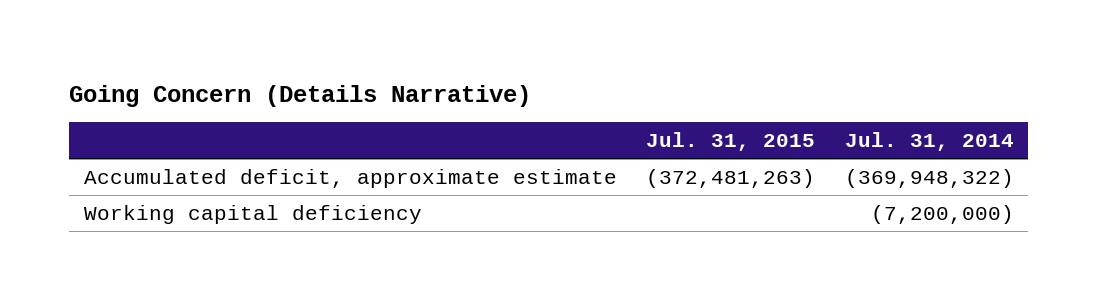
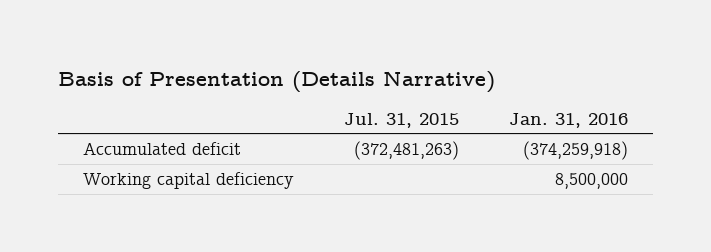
- Going Concern (Details Narrative)
+ Basis of Presentation (Details Narrative)
- | Jul. 31, 2015 | Jul. 31, 2014
+ | Jul. 31, 2015 | Jan. 31, 2016
- Accumulated deficit, approximate estimate | (372,481,263) | (369,948,322)
+ Accumulated deficit | (372,481,263) | (374,259,918)

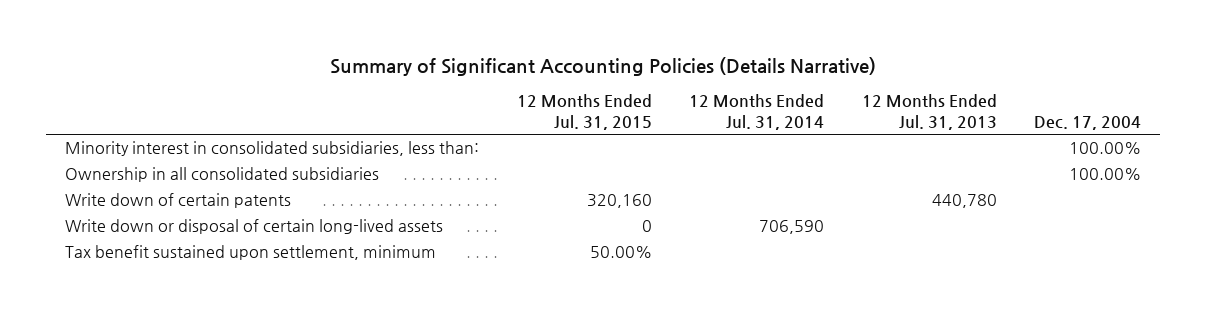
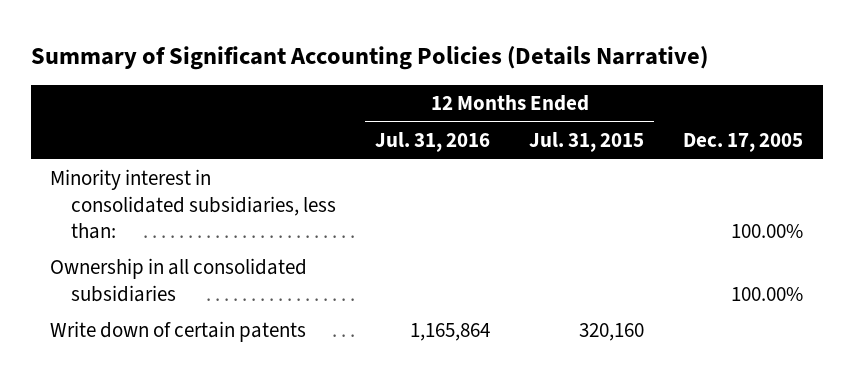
- | 12 Months Ended Jul. 31, 2015 | 12 Months Ended Jul. 31, 2014 | 12 Months Ended Jul. 31, 2013 | Dec. 17, 2004
+ | 12 Months Ended Jul. 31, 2016 | 12 Months Ended Jul. 31, 2015 | Dec. 17, 2005
- Write down or disposal of certain long-lived assets | 0 | 706,590 | |
- Tax benefit sustained upon settlement, minimum | 50.00% | | |

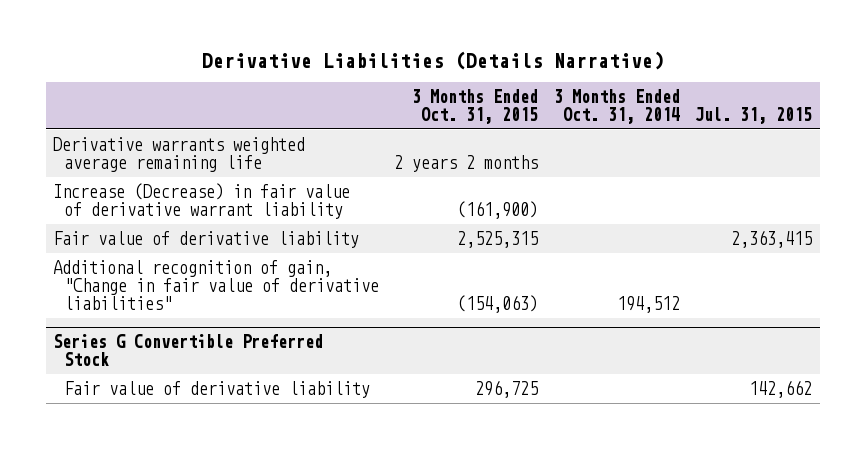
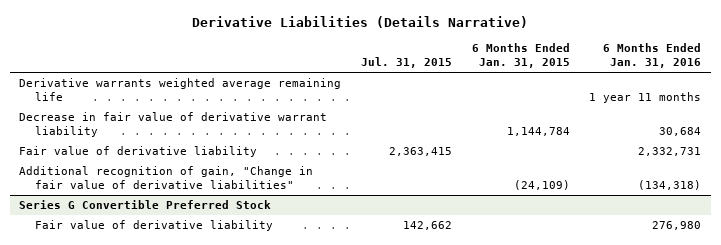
- | 3 Months Ended Oct. 31, 2015 | 3 Months Ended Oct. 31, 2014 | Jul. 31, 2015
+ | Jul. 31, 2015 | 6 Months Ended Jan. 31, 2015 | 6 Months Ended Jan. 31, 2016
- Increase (Decrease) in fair value of derivative warrant liability | (161,900) | |
+ Decrease in fair value of derivative warrant liability | | 1,144,784 | 30,684

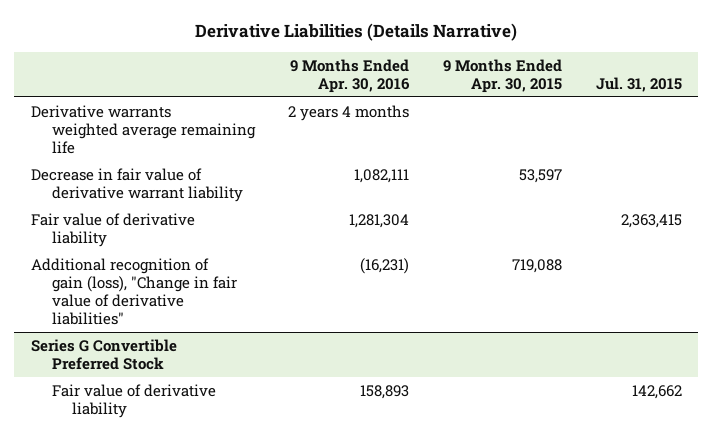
- | Jul. 31, 2015 | 6 Months Ended Jan. 31, 2015 | 6 Months Ended Jan. 31, 2016
+ | 9 Months Ended Apr. 30, 2016 | 9 Months Ended Apr. 30, 2015 | Jul. 31, 2015
- Additional recognition of gain, "Change in fair value of derivative liabilities" | | (24,109) | (134,318)
+ Additional recognition of gain (loss), "Change in fair value of derivative liabilities" | (16,231) | 719,088 |

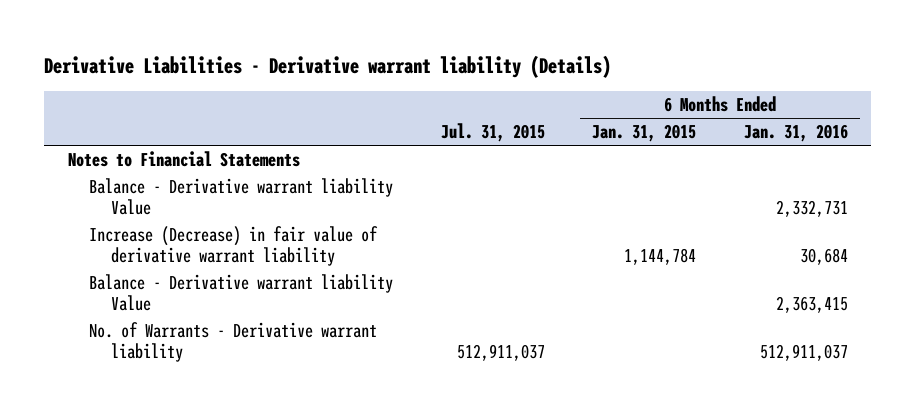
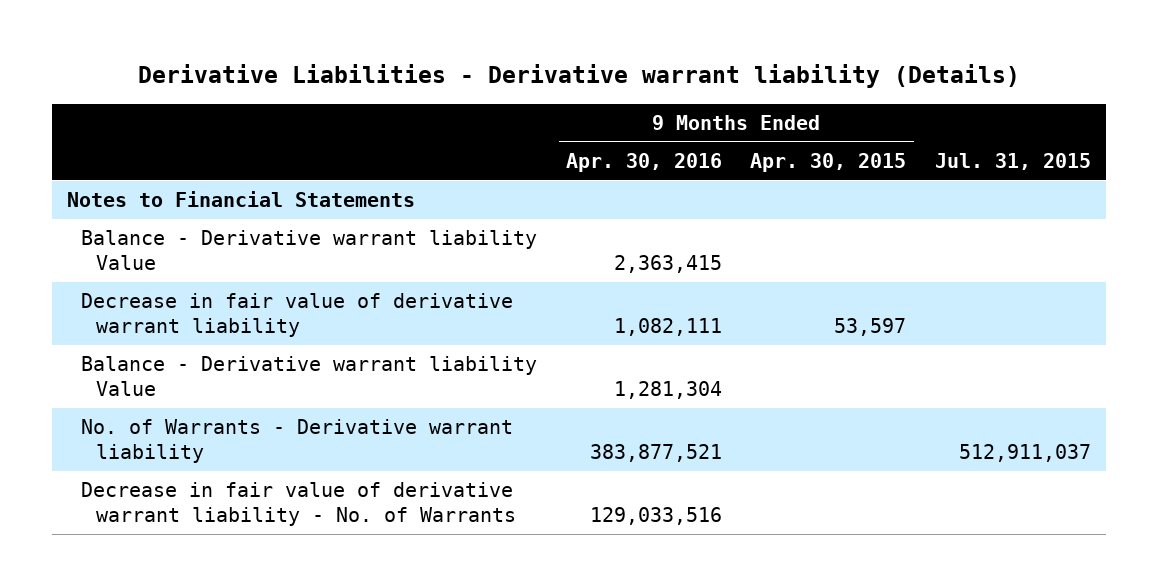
- | Jul. 31, 2015 | 6 Months Ended Jan. 31, 2015 | 6 Months Ended Jan. 31, 2016
+ | 9 Months Ended Apr. 30, 2016 | 9 Months Ended Apr. 30, 2015 | Jul. 31, 2015
- Increase (Decrease) in fair value of derivative warrant liability | | 1,144,784 | 30,684
+ Decrease in fair value of derivative warrant liability | 1,082,111 | 53,597 |
+ Decrease in fair value of derivative warrant liability - No. of Warrants | 129,033,516 | |

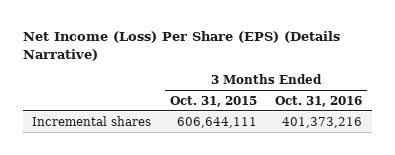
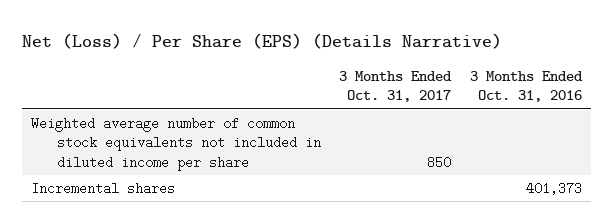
- Net Income (Loss) Per Share (EPS) (Details Narrative)
+ Net (Loss) / Per Share (EPS) (Details Narrative)
- | 3 Months Ended Oct. 31, 2015 | 3 Months Ended Oct. 31, 2016
+ | 3 Months Ended Oct. 31, 2017 | 3 Months Ended Oct. 31, 2016
- Incremental shares | 606,644,111 | 401,373,216
+ Weighted average number of common stock equivalents not included in diluted income per share | 850 |
+ Incremental shares | | 401,373

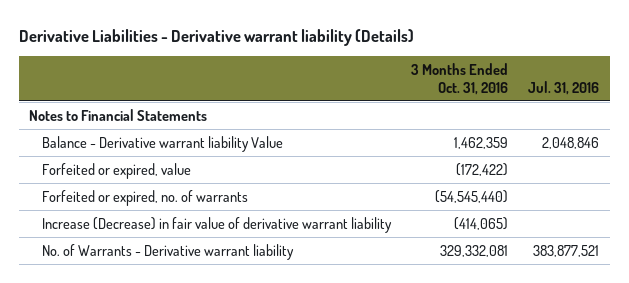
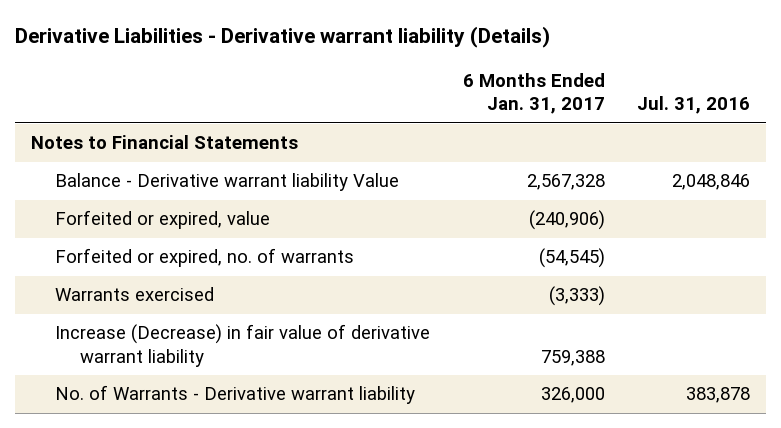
- | 3 Months Ended Oct. 31, 2016 | Jul. 31, 2016
+ | 6 Months Ended Jan. 31, 2017 | Jul. 31, 2016
+ Warrants exercised | (3,333) |
- No. of Warrants - Derivative warrant liability | 329,332,081 | 383,877,521
+ No. of Warrants - Derivative warrant liability | 326,000 | 383,878

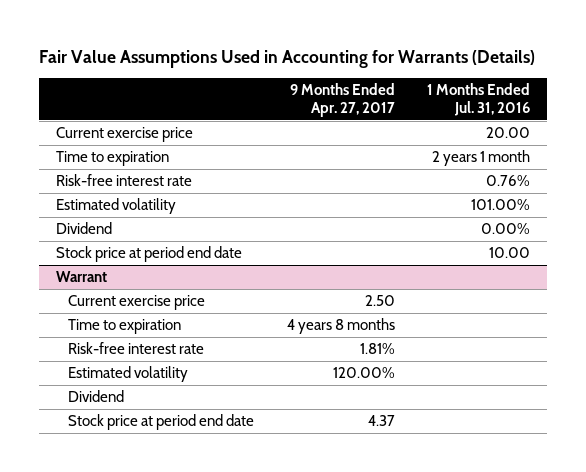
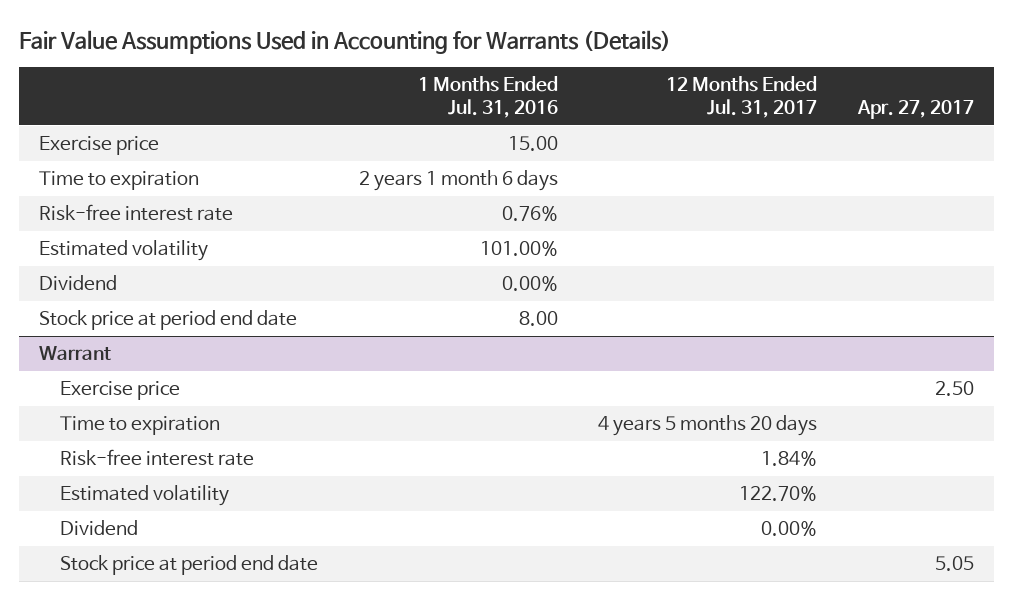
- | 9 Months Ended Apr. 27, 2017 | 1 Months Ended Jul. 31, 2016
+ | 1 Months Ended Jul. 31, 2016 | 12 Months Ended Jul. 31, 2017 | Apr. 27, 2017
- Current exercise price | | 20.00
- Time to expiration | | 2 years 1 month
+ Exercise price | 15.00 | |
+ Time to expiration | 2 years 1 month 6 days | |
- Stock price at period end date | | 10.00
+ Stock price at period end date | 8.00 | |
@ Warrant
- Current exercise price | 2.50 |
+ Exercise price | | | 2.50

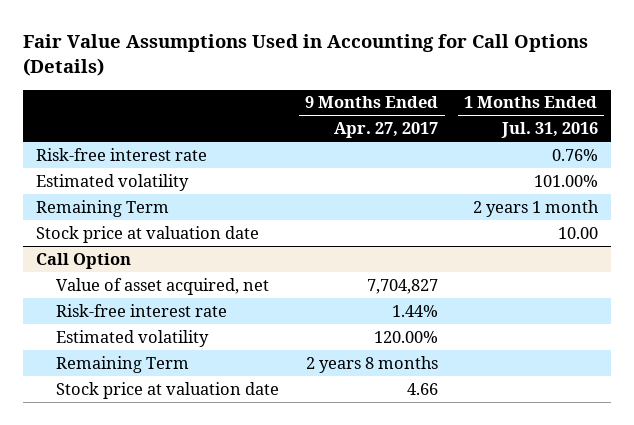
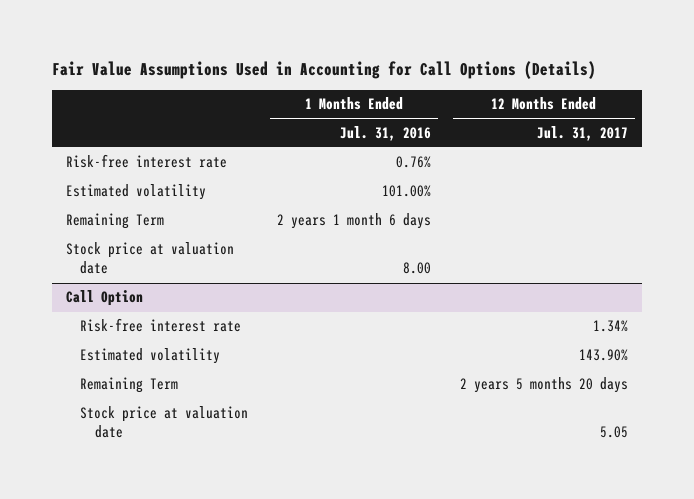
- | 9 Months Ended Apr. 27, 2017 | 1 Months Ended Jul. 31, 2016
+ | 1 Months Ended Jul. 31, 2016 | 12 Months Ended Jul. 31, 2017
- Remaining Term | | 2 years 1 month
- Stock price at valuation date | | 10.00
+ Remaining Term | 2 years 1 month 6 days |
+ Stock price at valuation date | 8.00 |
@ Call Option
- Value of asset acquired, net | 7,704,827 |

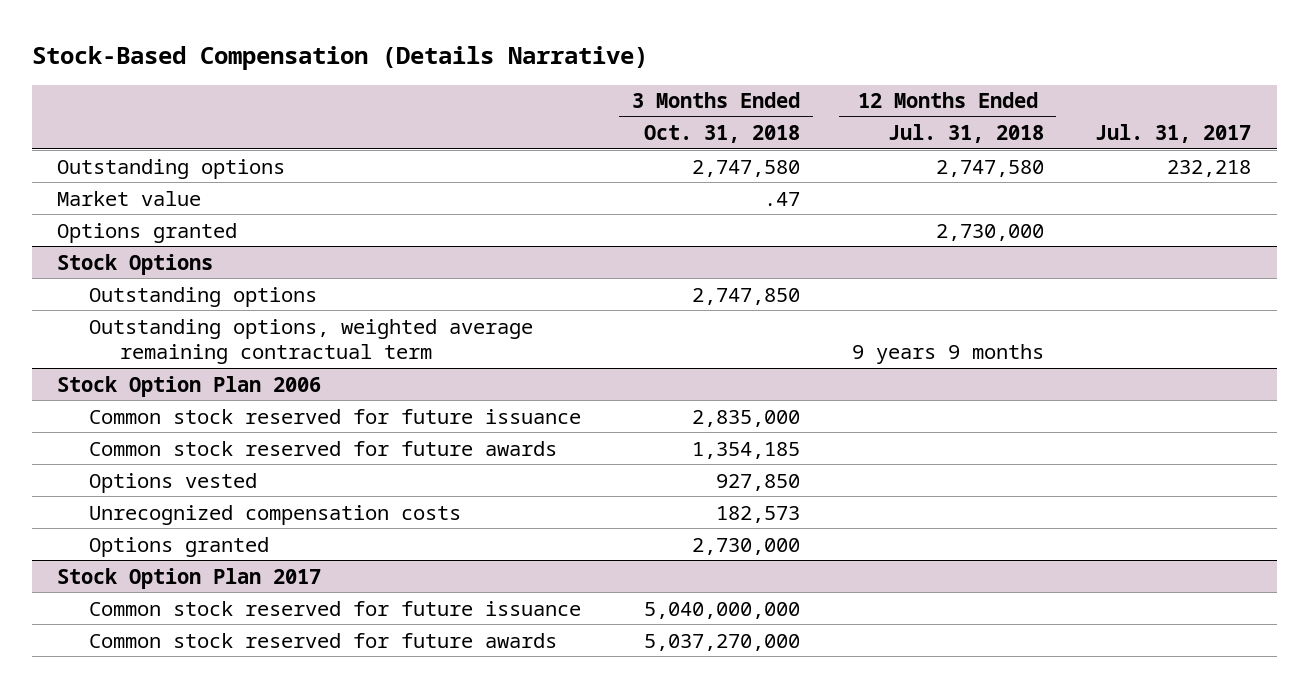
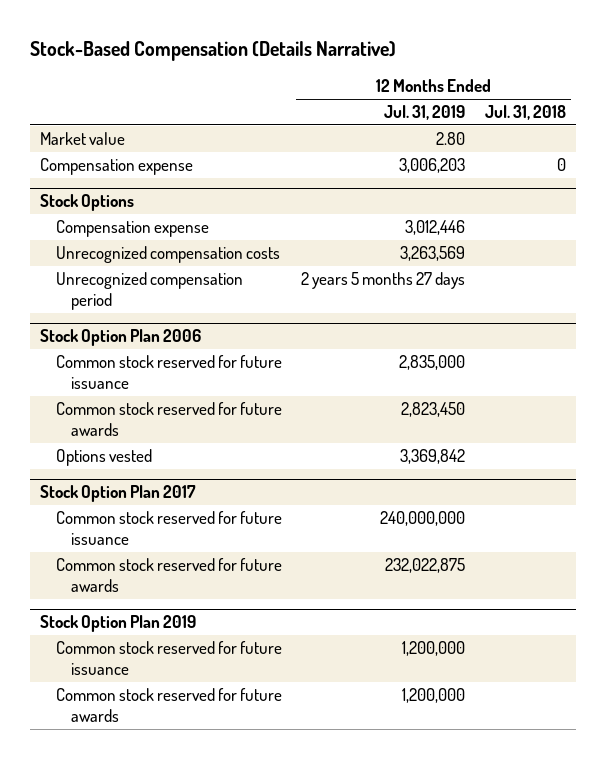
- | 3 Months Ended Oct. 31, 2018 | 12 Months Ended Jul. 31, 2018 | Jul. 31, 2017
+ | 12 Months Ended Jul. 31, 2019 | 12 Months Ended Jul. 31, 2018
- Outstanding options | 2,747,580 | 2,747,580 | 232,218
- Options granted | | 2,730,000 |
+ Compensation expense | 3,006,203 | 0
@ Stock Options
- Outstanding options | 2,747,850 | |
- Outstanding options, weighted average remaining contractual term | | 9 years 9 months |
+ Compensation expense | 3,012,446 |
+ Unrecognized compensation costs | 3,263,569 |
+ Unrecognized compensation period | 2 years 5 months 27 days |
@ Stock Option Plan 2006
- Unrecognized compensation costs | 182,573 | |
- Options granted | 2,730,000 | |
+ Stock Option Plan 2019
+ Common stock reserved for future issuance | 1,200,000 |
+ Common stock reserved for future awards | 1,200,000 |

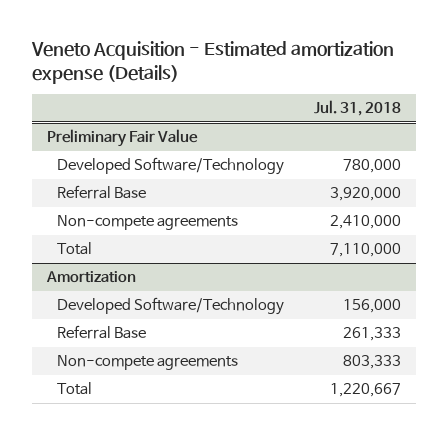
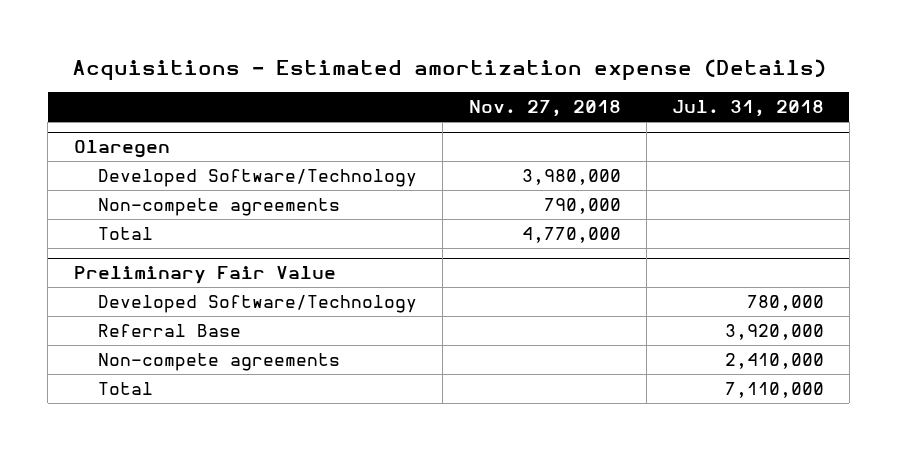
- Veneto Acquisition - Estimated amortization expense (Details)
+ Acquisitions - Estimated amortization expense (Details)
- | Jul. 31, 2018
+ | Nov. 27, 2018 | Jul. 31, 2018
+ Olaregen
+ Developed Software/Technology | 3,980,000 |
+ Non-compete agreements | 790,000 |
+ Total | 4,770,000 |
- Amortization
- Developed Software/Technology | 156,000
- Referral Base | 261,333
- Non-compete agreements | 803,333
- Total | 1,220,667

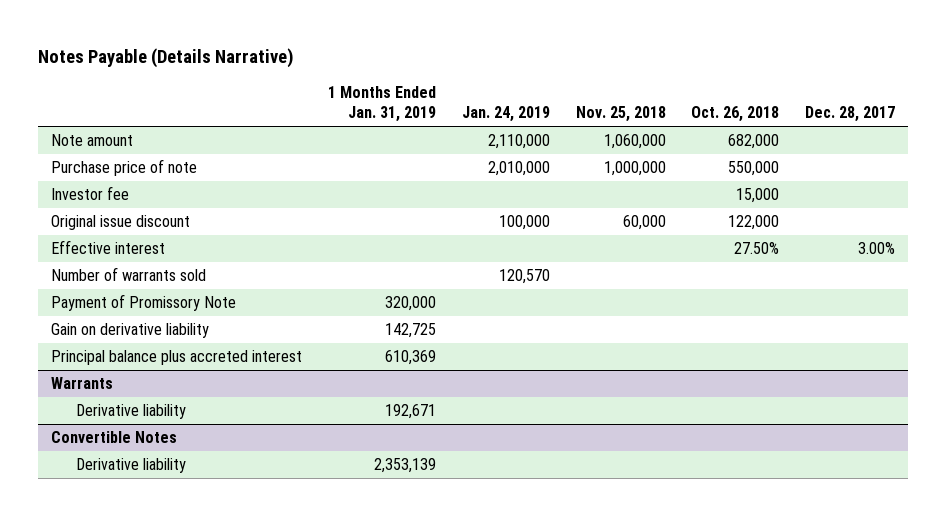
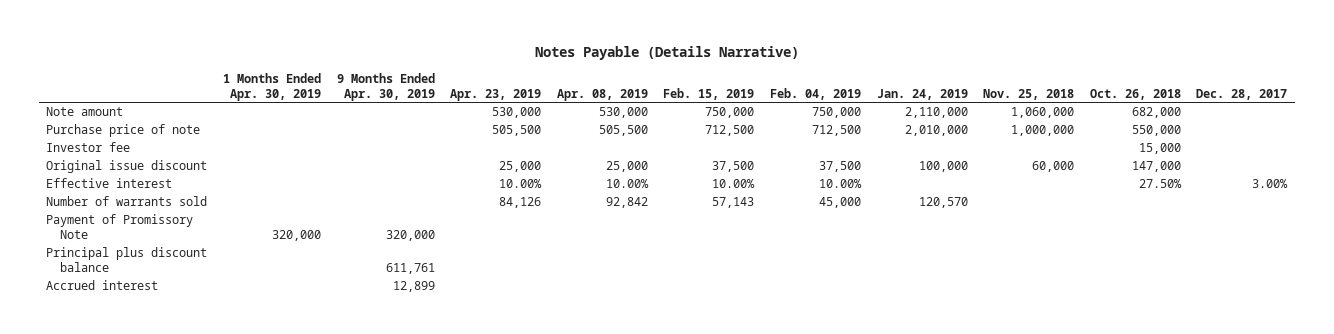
- | 1 Months Ended Jan. 31, 2019 | Jan. 24, 2019 | Nov. 25, 2018 | Oct. 26, 2018 | Dec. 28, 2017
+ | 1 Months Ended Apr. 30, 2019 | 9 Months Ended Apr. 30, 2019 | Apr. 23, 2019 | Apr. 08, 2019 | Feb. 15, 2019 | Feb. 04, 2019 | Jan. 24, 2019 | Nov. 25, 2018 | Oct. 26, 2018 | Dec. 28, 2017
- Original issue discount | | 100,000 | 60,000 | 122,000 |
+ Original issue discount | | | 25,000 | 25,000 | 37,500 | 37,500 | 100,000 | 60,000 | 147,000 |
- Gain on derivative liability | 142,725 | | | |
- Principal balance plus accreted interest | 610,369 | | | |
- Warrants
- Derivative liability | 192,671 | | | |
- Convertible Notes
- Derivative liability | 2,353,139 | | | |
+ Principal plus discount balance | | 611,761 | | | | | | | |
+ Accrued interest | | 12,899 | | | | | | | |

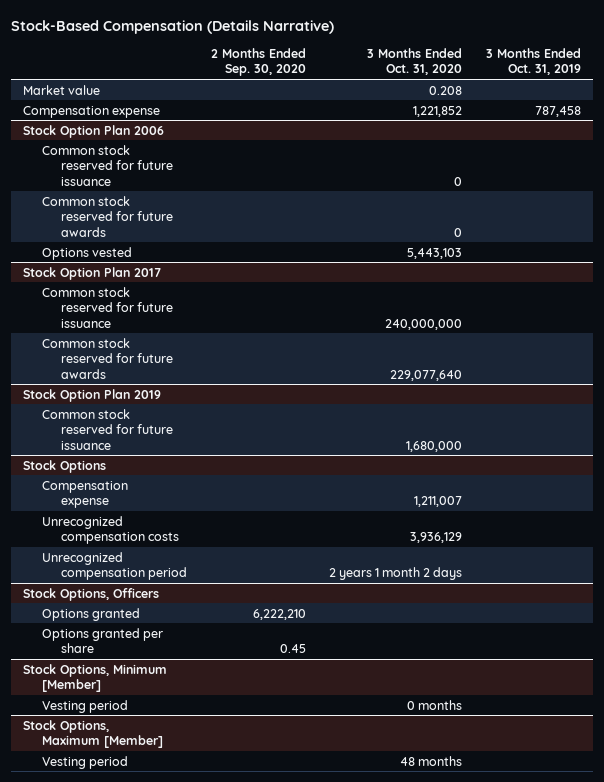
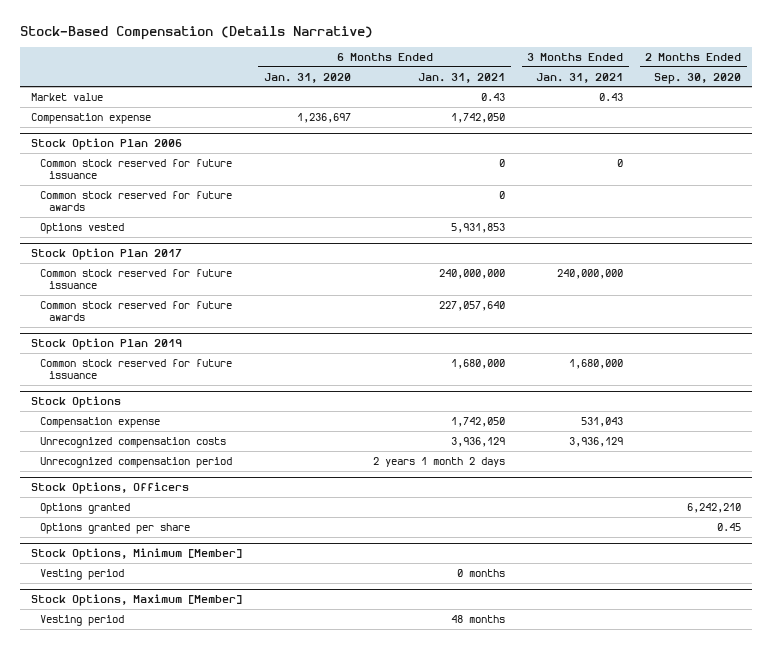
- | 2 Months Ended Sep. 30, 2020 | 3 Months Ended Oct. 31, 2020 | 3 Months Ended Oct. 31, 2019
+ | 6 Months Ended Jan. 31, 2020 | 6 Months Ended Jan. 31, 2021 | 3 Months Ended Jan. 31, 2021 | 2 Months Ended Sep. 30, 2020
@ Stock Options, Officers
- Options granted | 6,222,210 | |
+ Options granted | | | | 6,242,210

